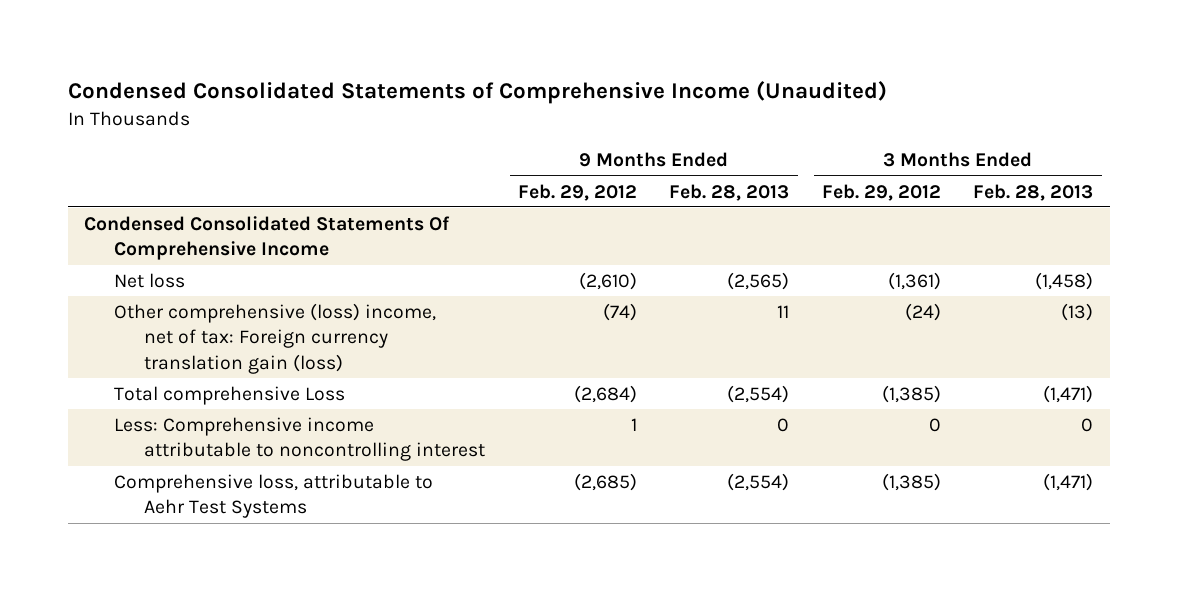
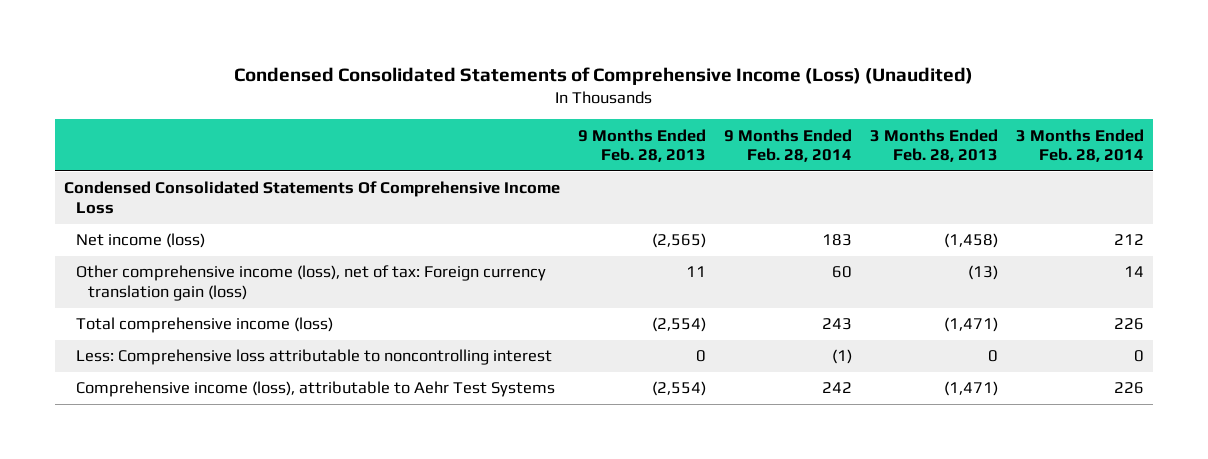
- Condensed Consolidated Statements of Comprehensive Income (Unaudited)
+ Condensed Consolidated Statements of Comprehensive Income (Loss) (Unaudited)
- | 9 Months Ended Feb. 29, 2012 | 9 Months Ended Feb. 28, 2013 | 3 Months Ended Feb. 29, 2012 | 3 Months Ended Feb. 28, 2013
+ | 9 Months Ended Feb. 28, 2013 | 9 Months Ended Feb. 28, 2014 | 3 Months Ended Feb. 28, 2013 | 3 Months Ended Feb. 28, 2014
- Condensed Consolidated Statements Of Comprehensive Income
- Net loss | (2,610) | (2,565) | (1,361) | (1,458)
- Other comprehensive (loss) income, net of tax: Foreign currency translation gain (loss) | (74) | 11 | (24) | (13)
- Total comprehensive Loss | (2,684) | (2,554) | (1,385) | (1,471)
- Less: Comprehensive income attributable to noncontrolling interest | 1 | 0 | 0 | 0
- Comprehensive loss, attributable to Aehr Test Systems | (2,685) | (2,554) | (1,385) | (1,471)
+ Condensed Consolidated Statements Of Comprehensive Income Loss
+ Net income (loss) | (2,565) | 183 | (1,458) | 212
+ Other comprehensive income (loss), net of tax: Foreign currency translation gain (loss) | 11 | 60 | (13) | 14
+ Total comprehensive income (loss) | (2,554) | 243 | (1,471) | 226
+ Less: Comprehensive loss attributable to noncontrolling interest | 0 | (1) | 0 | 0
+ Comprehensive income (loss), attributable to Aehr Test Systems | (2,554) | 242 | (1,471) | 226

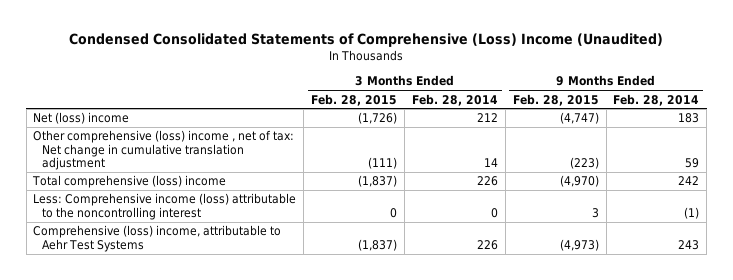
- Condensed Consolidated Statements of Comprehensive Income (Loss) (Unaudited)
+ Condensed Consolidated Statements of Comprehensive (Loss) Income (Unaudited)
- | 9 Months Ended Feb. 28, 2013 | 9 Months Ended Feb. 28, 2014 | 3 Months Ended Feb. 28, 2013 | 3 Months Ended Feb. 28, 2014
+ | 3 Months Ended Feb. 28, 2015 | 3 Months Ended Feb. 28, 2014 | 9 Months Ended Feb. 28, 2015 | 9 Months Ended Feb. 28, 2014
- Condensed Consolidated Statements Of Comprehensive Income Loss
- Net income (loss) | (2,565) | 183 | (1,458) | 212
- Other comprehensive income (loss), net of tax: Foreign currency translation gain (loss) | 11 | 60 | (13) | 14
- Total comprehensive income (loss) | (2,554) | 243 | (1,471) | 226
- Less: Comprehensive loss attributable to noncontrolling interest | 0 | (1) | 0 | 0
- Comprehensive income (loss), attributable to Aehr Test Systems | (2,554) | 242 | (1,471) | 226
+ Net (loss) income | (1,726) | 212 | (4,747) | 183
+ Other comprehensive (loss) income , net of tax: Net change in cumulative translation adjustment | (111) | 14 | (223) | 59
+ Total comprehensive (loss) income | (1,837) | 226 | (4,970) | 242
+ Less: Comprehensive income (loss) attributable to the noncontrolling interest | 0 | 0 | 3 | (1)
+ Comprehensive (loss) income, attributable to Aehr Test Systems | (1,837) | 226 | (4,973) | 243

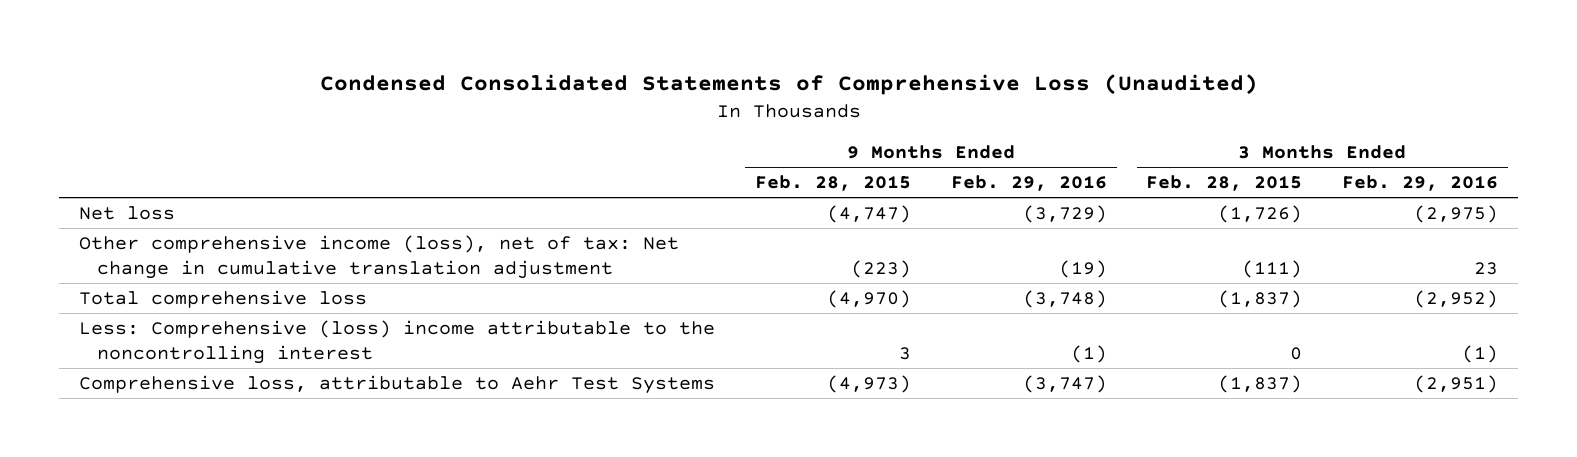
- Condensed Consolidated Statements of Comprehensive (Loss) Income (Unaudited)
+ Condensed Consolidated Statements of Comprehensive Loss (Unaudited)
- | 3 Months Ended Feb. 28, 2015 | 3 Months Ended Feb. 28, 2014 | 9 Months Ended Feb. 28, 2015 | 9 Months Ended Feb. 28, 2014
+ | 9 Months Ended Feb. 28, 2015 | 9 Months Ended Feb. 29, 2016 | 3 Months Ended Feb. 28, 2015 | 3 Months Ended Feb. 29, 2016
- Net (loss) income | (1,726) | 212 | (4,747) | 183
- Other comprehensive (loss) income , net of tax: Net change in cumulative translation adjustment | (111) | 14 | (223) | 59
- Total comprehensive (loss) income | (1,837) | 226 | (4,970) | 242
- Less: Comprehensive income (loss) attributable to the noncontrolling interest | 0 | 0 | 3 | (1)
- Comprehensive (loss) income, attributable to Aehr Test Systems | (1,837) | 226 | (4,973) | 243
+ Net loss | (4,747) | (3,729) | (1,726) | (2,975)
+ Other comprehensive income (loss), net of tax: Net change in cumulative translation adjustment | (223) | (19) | (111) | 23
+ Total comprehensive loss | (4,970) | (3,748) | (1,837) | (2,952)
+ Less: Comprehensive (loss) income attributable to the noncontrolling interest | 3 | (1) | 0 | (1)
+ Comprehensive loss, attributable to Aehr Test Systems | (4,973) | (3,747) | (1,837) | (2,951)

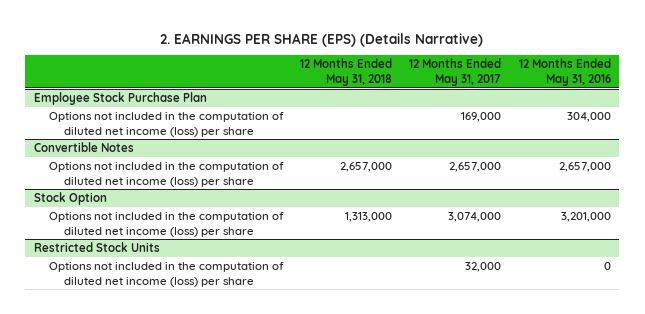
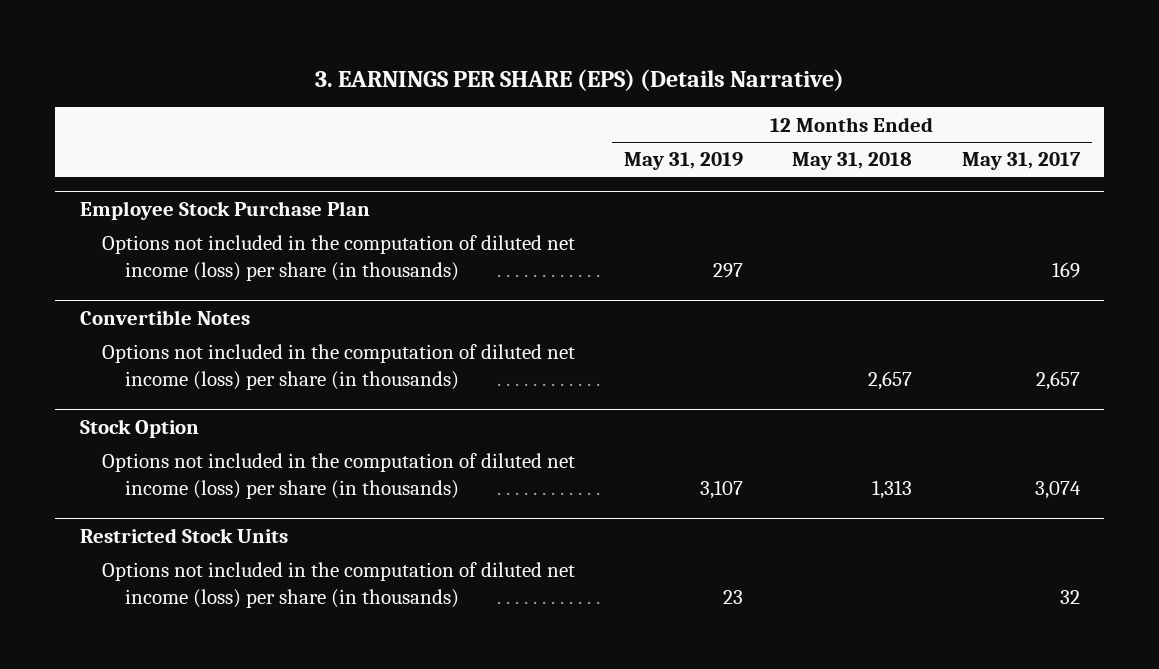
- 2. EARNINGS PER SHARE (EPS) (Details Narrative)
+ 3. EARNINGS PER SHARE (EPS) (Details Narrative)
- | 12 Months Ended May 31, 2018 | 12 Months Ended May 31, 2017 | 12 Months Ended May 31, 2016
+ | 12 Months Ended May 31, 2019 | 12 Months Ended May 31, 2018 | 12 Months Ended May 31, 2017
@ Employee Stock Purchase Plan
- Options not included in the computation of diluted net income (loss) per share | | 169,000 | 304,000
+ Options not included in the computation of diluted net income (loss) per share (in thousands) | 297 | | 169
@ Convertible Notes
- Options not included in the computation of diluted net income (loss) per share | 2,657,000 | 2,657,000 | 2,657,000
+ Options not included in the computation of diluted net income (loss) per share (in thousands) | | 2,657 | 2,657
@ Stock Option
- Options not included in the computation of diluted net income (loss) per share | 1,313,000 | 3,074,000 | 3,201,000
+ Options not included in the computation of diluted net income (loss) per share (in thousands) | 3,107 | 1,313 | 3,074
@ Restricted Stock Units
- Options not included in the computation of diluted net income (loss) per share | | 32,000 | 0
+ Options not included in the computation of diluted net income (loss) per share (in thousands) | 23 | | 32

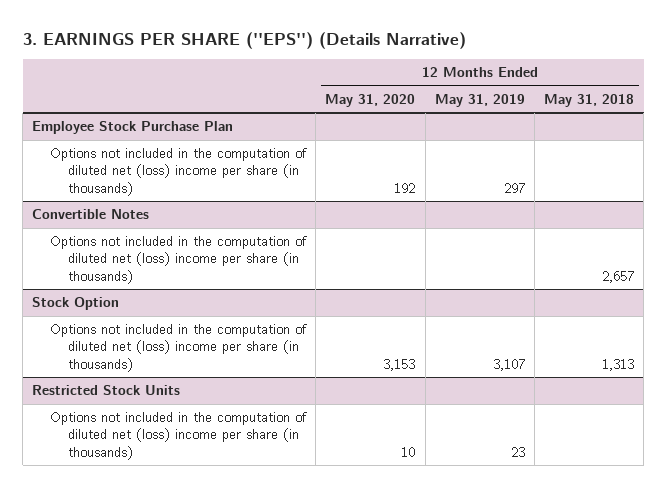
- 3. EARNINGS PER SHARE (EPS) (Details Narrative)
+ 3. EARNINGS PER SHARE (''EPS'') (Details Narrative)
- | 12 Months Ended May 31, 2019 | 12 Months Ended May 31, 2018 | 12 Months Ended May 31, 2017
+ | 12 Months Ended May 31, 2020 | 12 Months Ended May 31, 2019 | 12 Months Ended May 31, 2018
@ Employee Stock Purchase Plan
- Options not included in the computation of diluted net income (loss) per share (in thousands) | 297 | | 169
+ Options not included in the computation of diluted net (loss) income per share (in thousands) | 192 | 297 |
@ Convertible Notes
- Options not included in the computation of diluted net income (loss) per share (in thousands) | | 2,657 | 2,657
+ Options not included in the computation of diluted net (loss) income per share (in thousands) | | | 2,657
@ Stock Option
- Options not included in the computation of diluted net income (loss) per share (in thousands) | 3,107 | 1,313 | 3,074
+ Options not included in the computation of diluted net (loss) income per share (in thousands) | 3,153 | 3,107 | 1,313
@ Restricted Stock Units
- Options not included in the computation of diluted net income (loss) per share (in thousands) | 23 | | 32
+ Options not included in the computation of diluted net (loss) income per share (in thousands) | 10 | 23 |

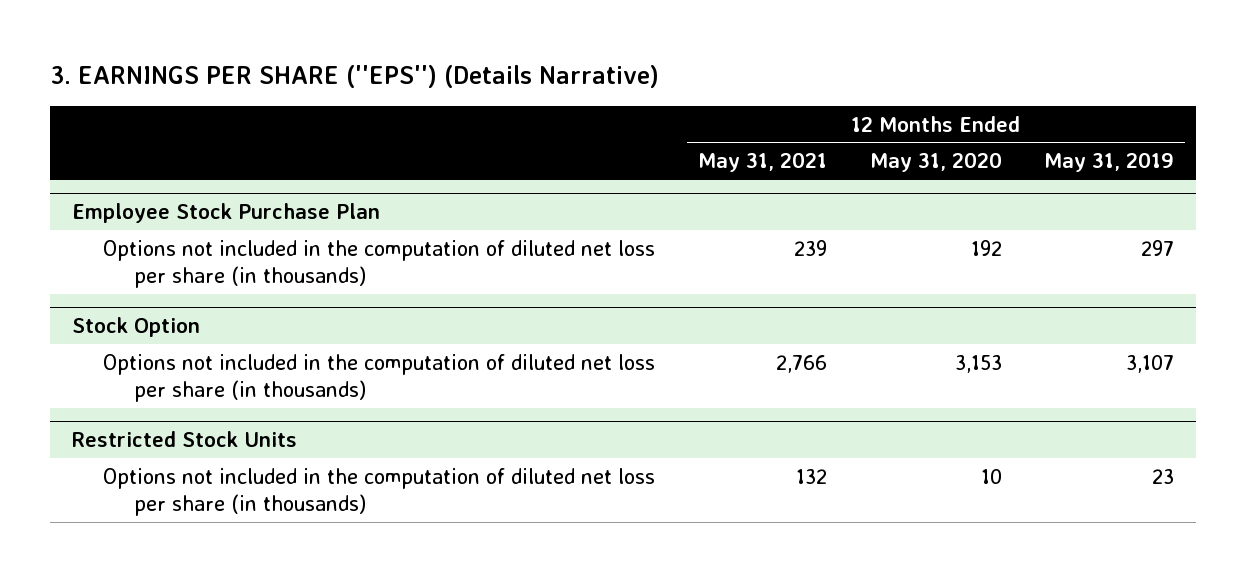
- | 12 Months Ended May 31, 2020 | 12 Months Ended May 31, 2019 | 12 Months Ended May 31, 2018
+ | 12 Months Ended May 31, 2021 | 12 Months Ended May 31, 2020 | 12 Months Ended May 31, 2019
@ Employee Stock Purchase Plan
- Options not included in the computation of diluted net (loss) income per share (in thousands) | 192 | 297 |
- Convertible Notes
- Options not included in the computation of diluted net (loss) income per share (in thousands) | | | 2,657
@ Employee Stock Purchase Plan
+ Options not included in the computation of diluted net loss per share (in thousands) | 239 | 192 | 297
@ Stock Option
- Options not included in the computation of diluted net (loss) income per share (in thousands) | 3,153 | 3,107 | 1,313
+ Options not included in the computation of diluted net loss per share (in thousands) | 2,766 | 3,153 | 3,107
@ Restricted Stock Units
- Options not included in the computation of diluted net (loss) income per share (in thousands) | 10 | 23 |
+ Options not included in the computation of diluted net loss per share (in thousands) | 132 | 10 | 23

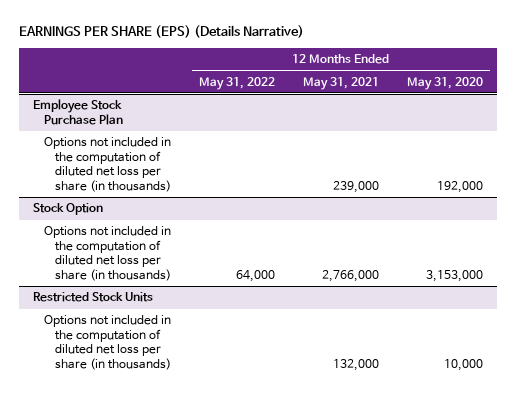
- 3. EARNINGS PER SHARE (''EPS'') (Details Narrative)
+ EARNINGS PER SHARE (EPS) (Details Narrative)
- | 12 Months Ended May 31, 2021 | 12 Months Ended May 31, 2020 | 12 Months Ended May 31, 2019
+ | 12 Months Ended May 31, 2022 | 12 Months Ended May 31, 2021 | 12 Months Ended May 31, 2020
@ Employee Stock Purchase Plan
- Options not included in the computation of diluted net loss per share (in thousands) | 239 | 192 | 297
+ Options not included in the computation of diluted net loss per share (in thousands) | | 239,000 | 192,000
@ Stock Option
- Options not included in the computation of diluted net loss per share (in thousands) | 2,766 | 3,153 | 3,107
+ Options not included in the computation of diluted net loss per share (in thousands) | 64,000 | 2,766,000 | 3,153,000
@ Restricted Stock Units
- Options not included in the computation of diluted net loss per share (in thousands) | 132 | 10 | 23
+ Options not included in the computation of diluted net loss per share (in thousands) | | 132,000 | 10,000

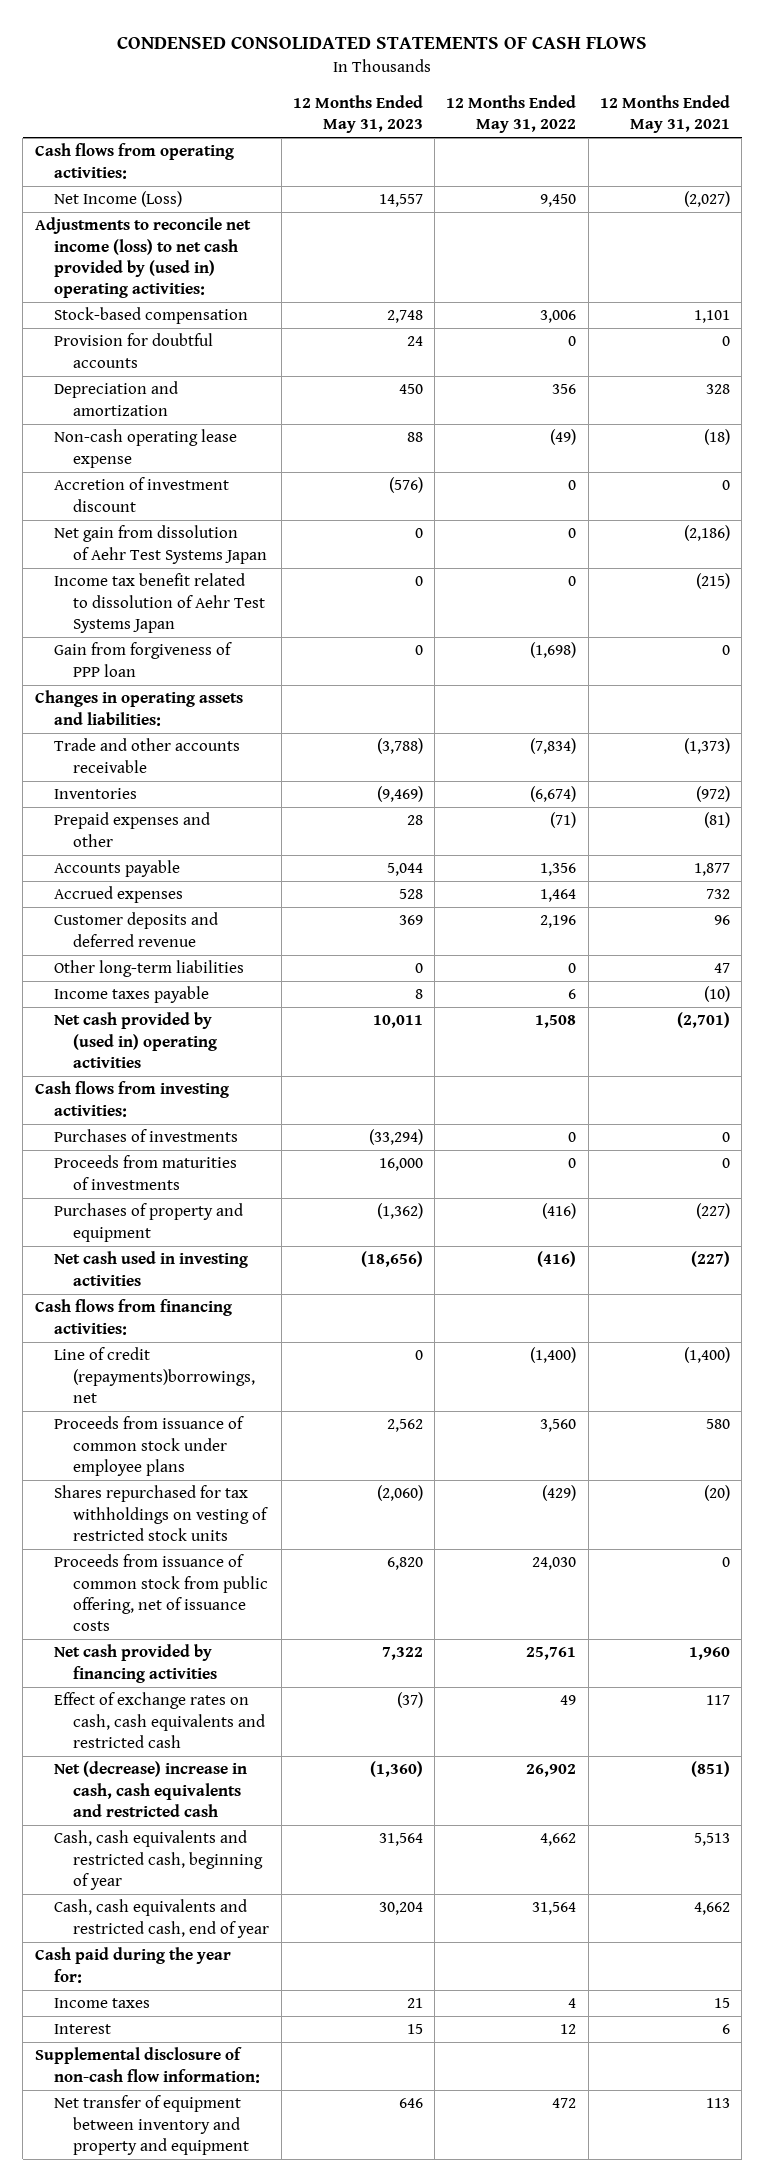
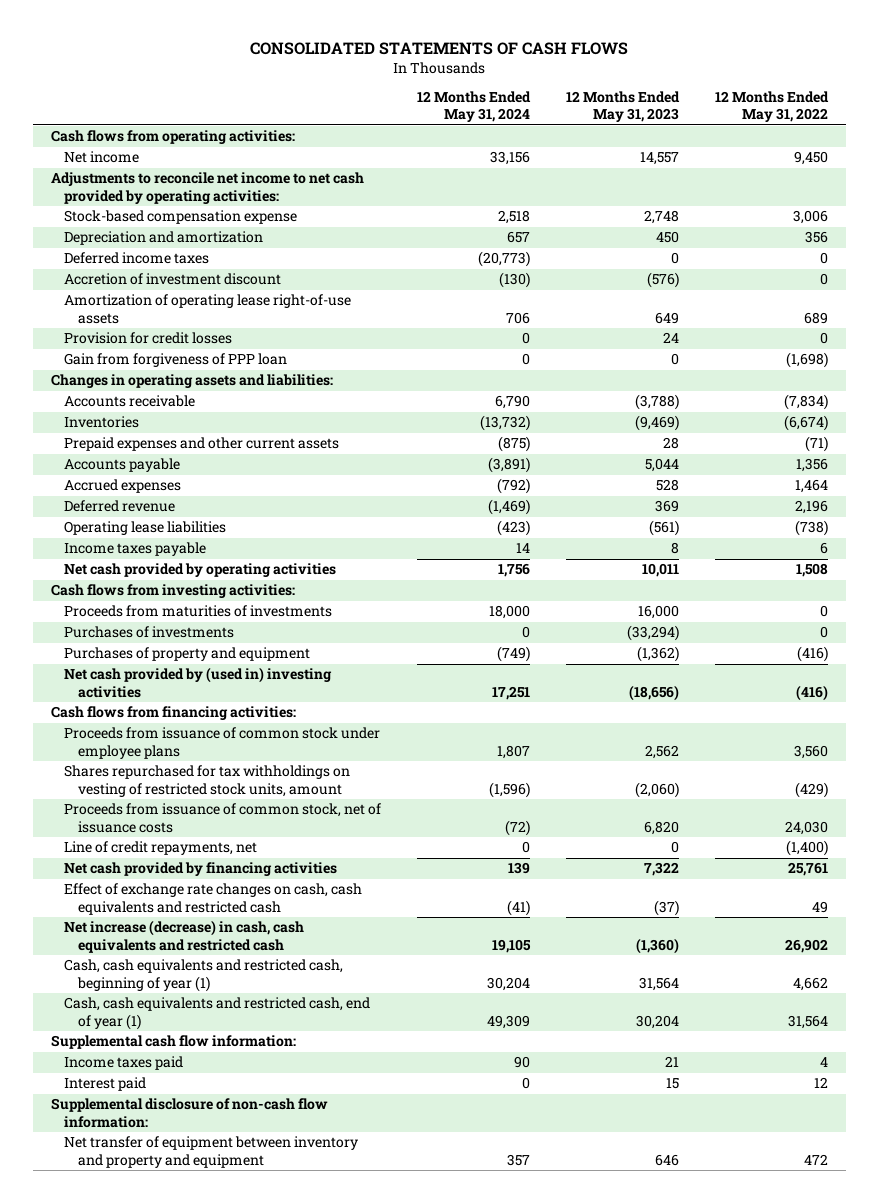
- CONDENSED CONSOLIDATED STATEMENTS OF CASH FLOWS
+ CONSOLIDATED STATEMENTS OF CASH FLOWS
- | 12 Months Ended May 31, 2023 | 12 Months Ended May 31, 2022 | 12 Months Ended May 31, 2021
+ | 12 Months Ended May 31, 2024 | 12 Months Ended May 31, 2023 | 12 Months Ended May 31, 2022
- Net Income (Loss) | 14,557 | 9,450 | (2,027)
- Adjustments to reconcile net income (loss) to net cash provided by (used in) operating activities:
- Stock-based compensation | 2,748 | 3,006 | 1,101
- Provision for doubtful accounts | 24 | 0 | 0
+ Net income | 33,156 | 14,557 | 9,450
+ Adjustments to reconcile net income to net cash provided by operating activities:
+ Stock-based compensation expense | 2,518 | 2,748 | 3,006
- Non-cash operating lease expense | 88 | (49) | (18)
+ Deferred income taxes | (20,773) | 0 | 0
- Net gain from dissolution of Aehr Test Systems Japan | 0 | 0 | (2,186)
- Income tax benefit related to dissolution of Aehr Test Systems Japan | 0 | 0 | (215)
+ Amortization of operating lease right-of-use assets | 706 | 649 | 689
+ Provision for credit losses | 0 | 24 | 0
- Trade and other accounts receivable | (3,788) | (7,834) | (1,373)
+ Accounts receivable | 6,790 | (3,788) | (7,834)
- Prepaid expenses and other | 28 | (71) | (81)
+ Prepaid expenses and other current assets | (875) | 28 | (71)
- Customer deposits and deferred revenue | 369 | 2,196 | 96
- Other long-term liabilities | 0 | 0 | 47
+ Deferred revenue | (1,469) | 369 | 2,196
+ Operating lease liabilities | (423) | (561) | (738)
- Net cash provided by (used in) operating activities | 10,011 | 1,508 | (2,701)
+ Net cash provided by operating activities | 1,756 | 10,011 | 1,508
moved down: Purchases of investments | 0 | (33,294) | 0
- Net cash used in investing activities | (18,656) | (416) | (227)
+ Net cash provided by (used in) investing activities | 17,251 | (18,656) | (416)
- Line of credit (repayments)borrowings, net | 0 | (1,400) | (1,400)
- Shares repurchased for tax withholdings on vesting of restricted stock units | (2,060) | (429) | (20)
- Proceeds from issuance of common stock from public offering, net of issuance costs | 6,820 | 24,030 | 0
+ Shares repurchased for tax withholdings on vesting of restricted stock units, amount | (1,596) | (2,060) | (429)
+ Proceeds from issuance of common stock, net of issuance costs | (72) | 6,820 | 24,030
+ Line of credit repayments, net | 0 | 0 | (1,400)
- Effect of exchange rates on cash, cash equivalents and restricted cash | (37) | 49 | 117
- Net (decrease) increase in cash, cash equivalents and restricted cash | (1,360) | 26,902 | (851)
- Cash, cash equivalents and restricted cash, beginning of year | 31,564 | 4,662 | 5,513
- Cash, cash equivalents and restricted cash, end of year | 30,204 | 31,564 | 4,662
- Cash paid during the year for:
- Income taxes | 21 | 4 | 15
- Interest | 15 | 12 | 6
+ Effect of exchange rate changes on cash, cash equivalents and restricted cash | (41) | (37) | 49
+ Net increase (decrease) in cash, cash equivalents and restricted cash | 19,105 | (1,360) | 26,902
+ Cash, cash equivalents and restricted cash, beginning of year (1) | 30,204 | 31,564 | 4,662
+ Cash, cash equivalents and restricted cash, end of year (1) | 49,309 | 30,204 | 31,564
+ Supplemental cash flow information:
+ Income taxes paid | 90 | 21 | 4
+ Interest paid | 0 | 15 | 12

